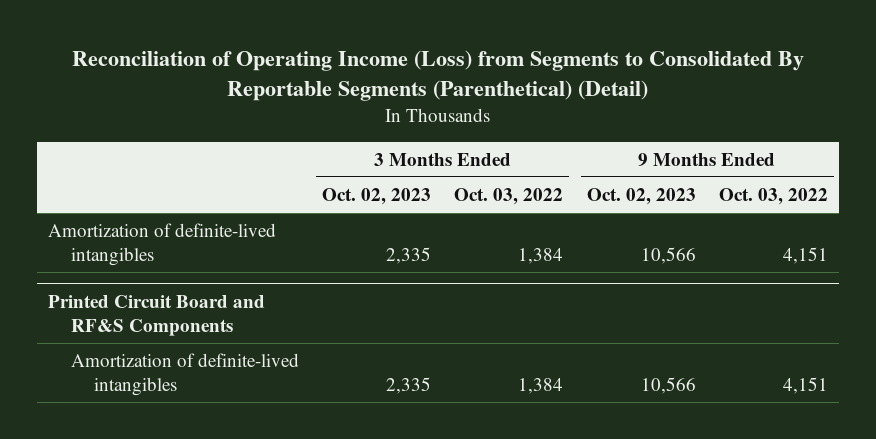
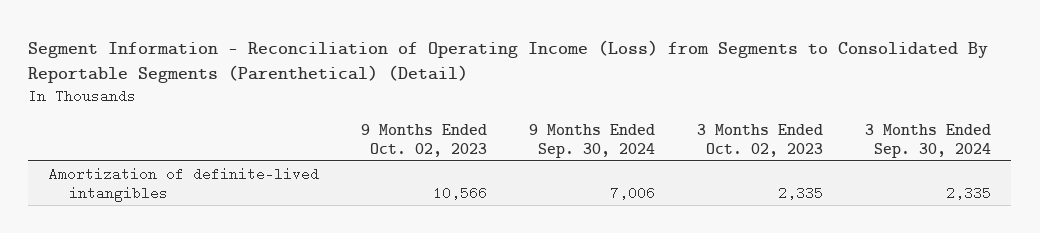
- Reconciliation of Operating Income (Loss) from Segments to Consolidated By Reportable Segments (Parenthetical) (Detail)
+ Segment Information - Reconciliation of Operating Income (Loss) from Segments to Consolidated By Reportable Segments (Parenthetical) (Detail)
- | 3 Months Ended Oct. 02, 2023 | 3 Months Ended Oct. 03, 2022 | 9 Months Ended Oct. 02, 2023 | 9 Months Ended Oct. 03, 2022
+ | 9 Months Ended Oct. 02, 2023 | 9 Months Ended Sep. 30, 2024 | 3 Months Ended Oct. 02, 2023 | 3 Months Ended Sep. 30, 2024
- Printed Circuit Board and RF&S Components
- Amortization of definite-lived intangibles | 2,335 | 1,384 | 10,566 | 4,151

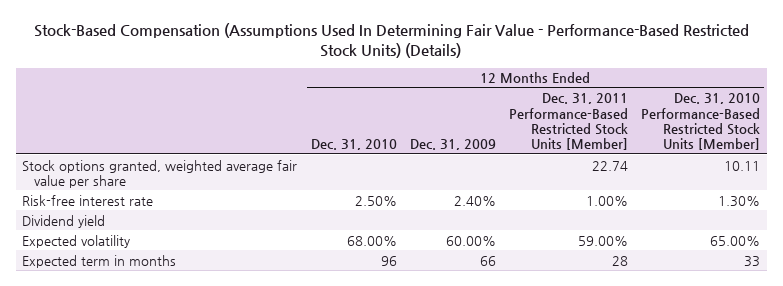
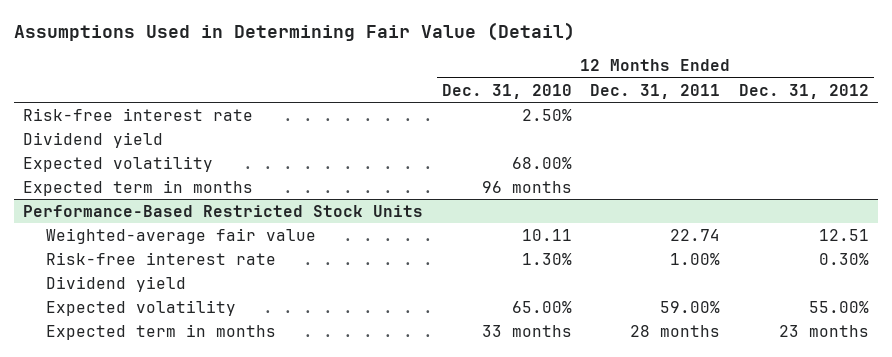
- Stock-Based Compensation (Assumptions Used In Determining Fair Value - Performance-Based Restricted Stock Units) (Details)
+ Assumptions Used in Determining Fair Value (Detail)
- | 12 Months Ended Dec. 31, 2010 | 12 Months Ended Dec. 31, 2009 | 12 Months Ended Dec. 31, 2011 Performance-Based Restricted Stock Units [Member] | 12 Months Ended Dec. 31, 2010 Performance-Based Restricted Stock Units [Member]
+ | 12 Months Ended Dec. 31, 2010 | 12 Months Ended Dec. 31, 2011 | 12 Months Ended Dec. 31, 2012
- Stock options granted, weighted average fair value per share | | | 22.74 | 10.11
- Expected term in months | 96 | 66 | 28 | 33
+ Expected term in months | 96 months | |
+ Performance-Based Restricted Stock Units
+ Weighted-average fair value | 10.11 | 22.74 | 12.51
+ Risk-free interest rate | 1.30% | 1.00% | 0.30%
+ Dividend yield
+ Expected volatility | 65.00% | 59.00% | 55.00%
+ Expected term in months | 33 months | 28 months | 23 months

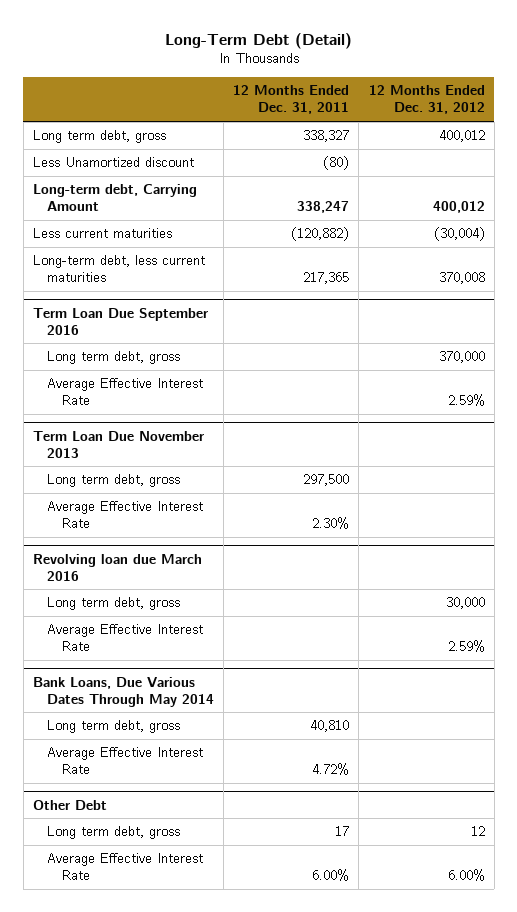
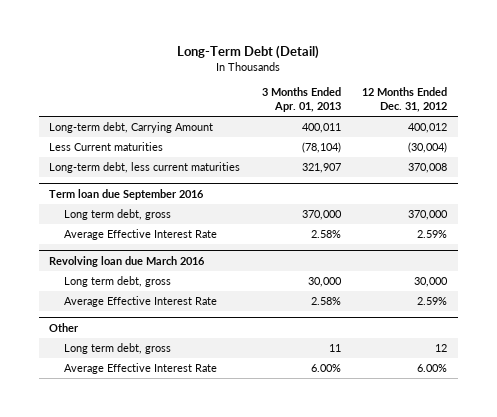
- | 12 Months Ended Dec. 31, 2011 | 12 Months Ended Dec. 31, 2012
+ | 3 Months Ended Apr. 01, 2013 | 12 Months Ended Dec. 31, 2012
- Long term debt, gross | 338,327 | 400,012
- Less Unamortized discount | (80) |
- Less current maturities | (120,882) | (30,004)
+ Less Current maturities | (78,104) | (30,004)
- Term Loan Due September 2016
+ Term loan due September 2016
- Term Loan Due November 2013
- Long term debt, gross | 297,500 |
- Average Effective Interest Rate | 2.30% |
- Bank Loans, Due Various Dates Through May 2014
- Long term debt, gross | 40,810 |
- Average Effective Interest Rate | 4.72% |
- Other Debt
+ Other

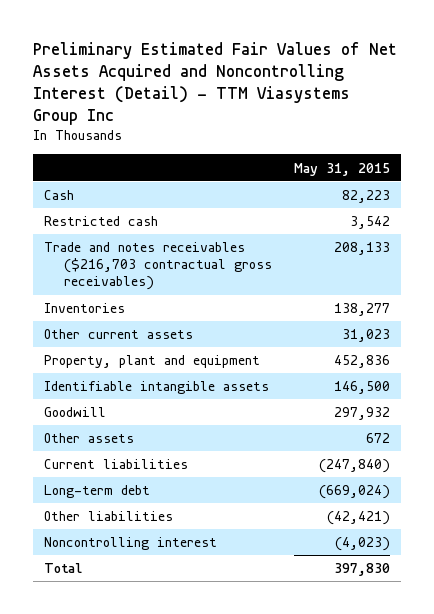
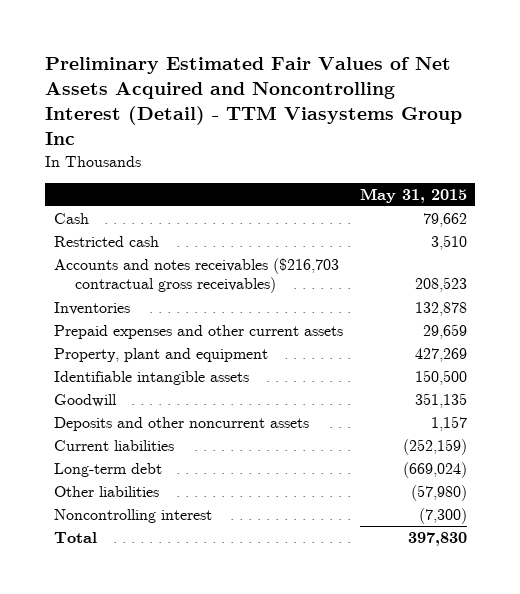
- Cash | 82,223
- Restricted cash | 3,542
- Trade and notes receivables ($216,703 contractual gross receivables) | 208,133
- Inventories | 138,277
- Other current assets | 31,023
- Property, plant and equipment | 452,836
- Identifiable intangible assets | 146,500
- Goodwill | 297,932
- Other assets | 672
- Current liabilities | (247,840)
+ Cash | 79,662
+ Restricted cash | 3,510
+ Accounts and notes receivables ($216,703 contractual gross receivables) | 208,523
+ Inventories | 132,878
+ Prepaid expenses and other current assets | 29,659
+ Property, plant and equipment | 427,269
+ Identifiable intangible assets | 150,500
+ Goodwill | 351,135
+ Deposits and other noncurrent assets | 1,157
+ Current liabilities | (252,159)
- Other liabilities | (42,421)
- Noncontrolling interest | (4,023)
+ Other liabilities | (57,980)
+ Noncontrolling interest | (7,300)

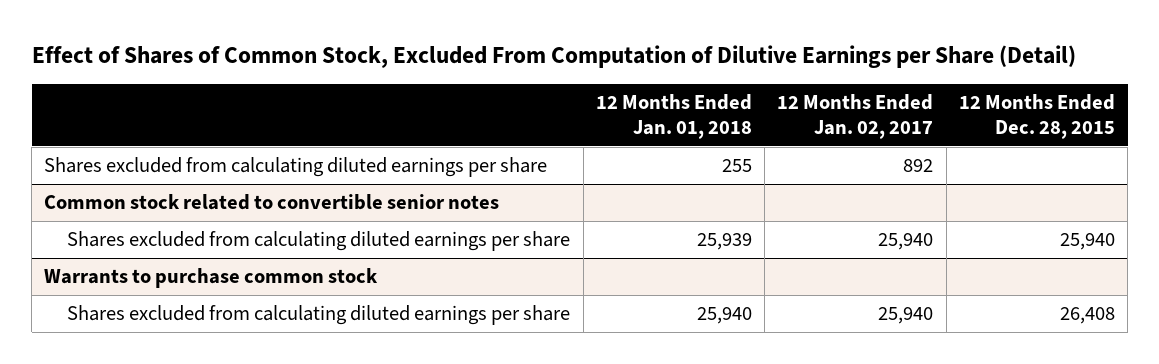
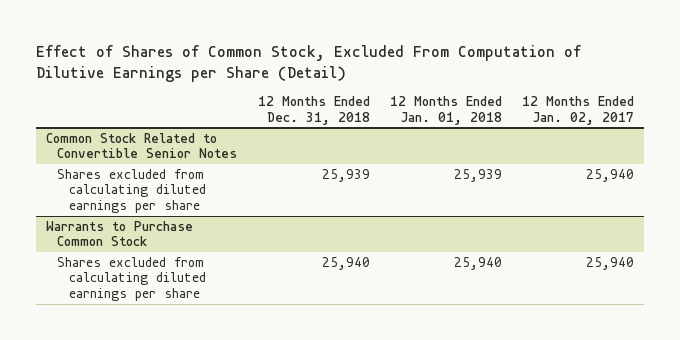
- | 12 Months Ended Jan. 01, 2018 | 12 Months Ended Jan. 02, 2017 | 12 Months Ended Dec. 28, 2015
+ | 12 Months Ended Dec. 31, 2018 | 12 Months Ended Jan. 01, 2018 | 12 Months Ended Jan. 02, 2017
- Shares excluded from calculating diluted earnings per share | 255 | 892 |
- Common stock related to convertible senior notes
+ Common Stock Related to Convertible Senior Notes
- Warrants to purchase common stock
+ Warrants to Purchase Common Stock

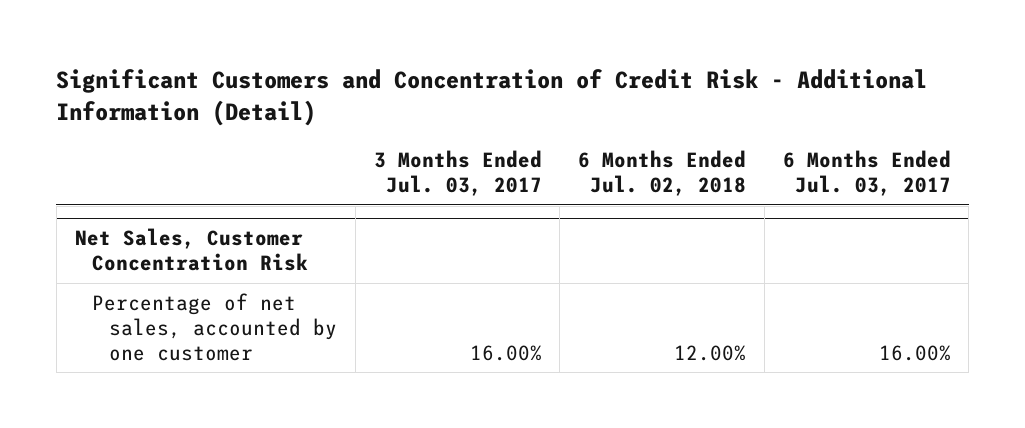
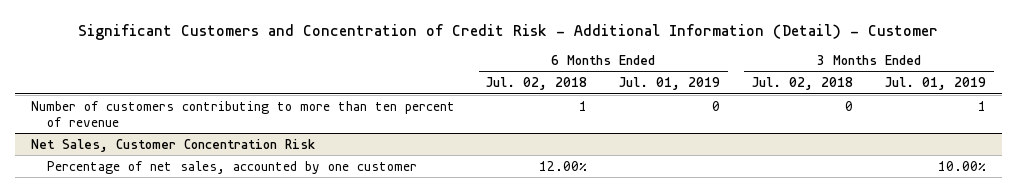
- Significant Customers and Concentration of Credit Risk - Additional Information (Detail)
+ Significant Customers and Concentration of Credit Risk - Additional Information (Detail) - Customer
- | 3 Months Ended Jul. 03, 2017 | 6 Months Ended Jul. 02, 2018 | 6 Months Ended Jul. 03, 2017
+ | 6 Months Ended Jul. 02, 2018 | 6 Months Ended Jul. 01, 2019 | 3 Months Ended Jul. 02, 2018 | 3 Months Ended Jul. 01, 2019
+ Number of customers contributing to more than ten percent of revenue | 1 | 0 | 0 | 1

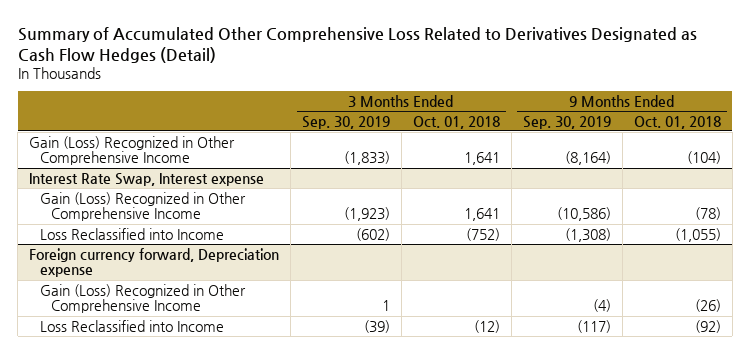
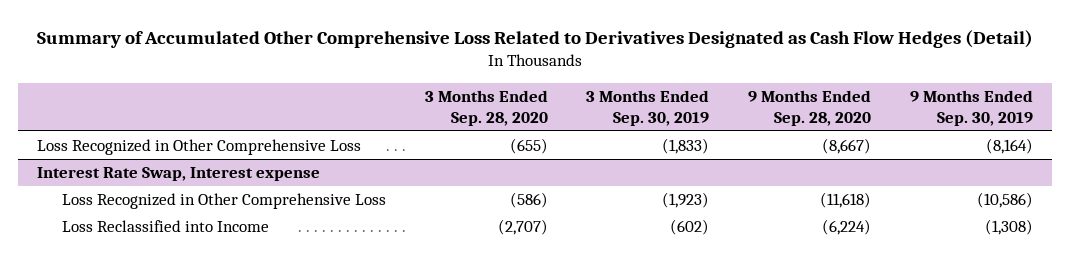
- | 3 Months Ended Sep. 30, 2019 | 3 Months Ended Oct. 01, 2018 | 9 Months Ended Sep. 30, 2019 | 9 Months Ended Oct. 01, 2018
+ | 3 Months Ended Sep. 28, 2020 | 3 Months Ended Sep. 30, 2019 | 9 Months Ended Sep. 28, 2020 | 9 Months Ended Sep. 30, 2019
- Gain (Loss) Recognized in Other Comprehensive Income | (1,833) | 1,641 | (8,164) | (104)
+ Loss Recognized in Other Comprehensive Loss | (655) | (1,833) | (8,667) | (8,164)
@ Interest Rate Swap, Interest expense
- Gain (Loss) Recognized in Other Comprehensive Income | (1,923) | 1,641 | (10,586) | (78)
+ Loss Recognized in Other Comprehensive Loss | (586) | (1,923) | (11,618) | (10,586)
- Foreign currency forward, Depreciation expense
- Gain (Loss) Recognized in Other Comprehensive Income | 1 | | (4) | (26)
- Loss Reclassified into Income | (39) | (12) | (117) | (92)

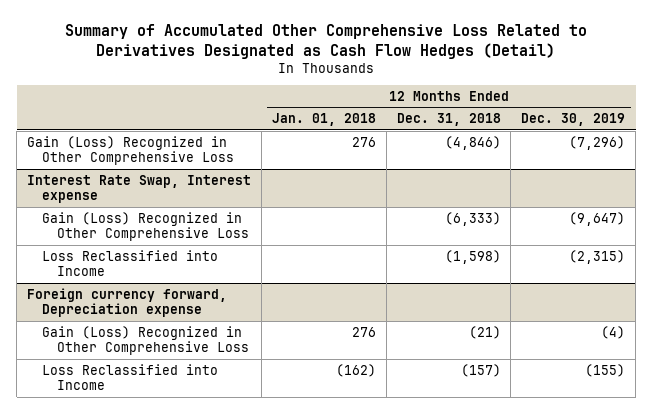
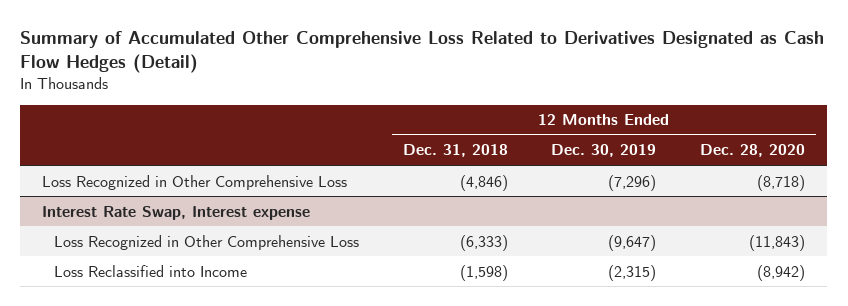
- | 12 Months Ended Jan. 01, 2018 | 12 Months Ended Dec. 31, 2018 | 12 Months Ended Dec. 30, 2019
+ | 12 Months Ended Dec. 31, 2018 | 12 Months Ended Dec. 30, 2019 | 12 Months Ended Dec. 28, 2020
- Gain (Loss) Recognized in Other Comprehensive Loss | 276 | (4,846) | (7,296)
+ Loss Recognized in Other Comprehensive Loss | (4,846) | (7,296) | (8,718)
@ Interest Rate Swap, Interest expense
- Gain (Loss) Recognized in Other Comprehensive Loss | | (6,333) | (9,647)
+ Loss Recognized in Other Comprehensive Loss | (6,333) | (9,647) | (11,843)
- Foreign currency forward, Depreciation expense
- Gain (Loss) Recognized in Other Comprehensive Loss | 276 | (21) | (4)
- Loss Reclassified into Income | (162) | (157) | (155)

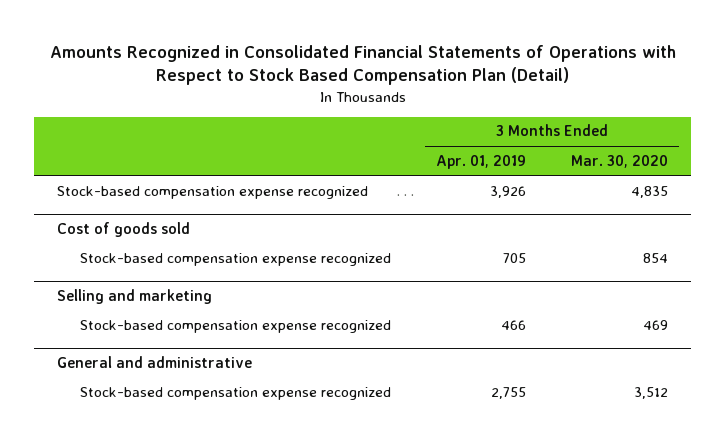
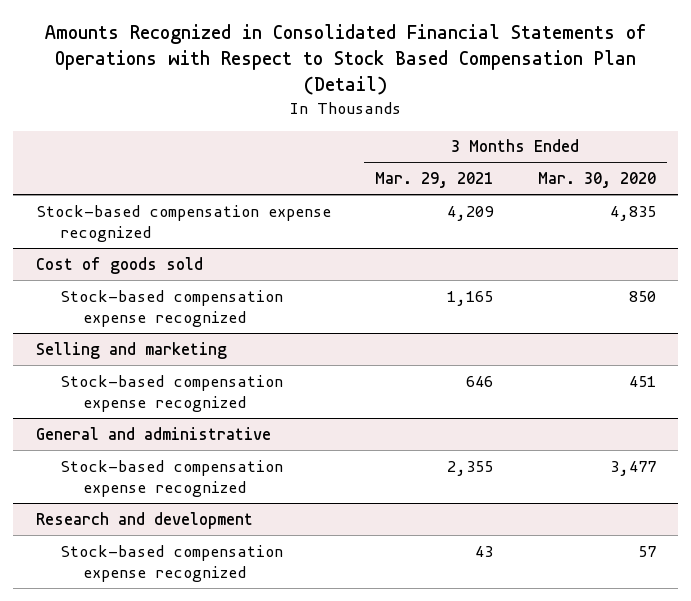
- | 3 Months Ended Apr. 01, 2019 | 3 Months Ended Mar. 30, 2020
+ | 3 Months Ended Mar. 29, 2021 | 3 Months Ended Mar. 30, 2020
@ Cost of goods sold
- Stock-based compensation expense recognized | 705 | 854
+ Stock-based compensation expense recognized | 1,165 | 850
@ Selling and marketing
- Stock-based compensation expense recognized | 466 | 469
+ Stock-based compensation expense recognized | 646 | 451
@ General and administrative
- Stock-based compensation expense recognized | 2,755 | 3,512
+ Stock-based compensation expense recognized | 2,355 | 3,477
+ Research and development
+ Stock-based compensation expense recognized | 43 | 57

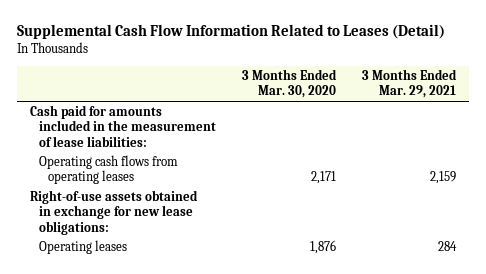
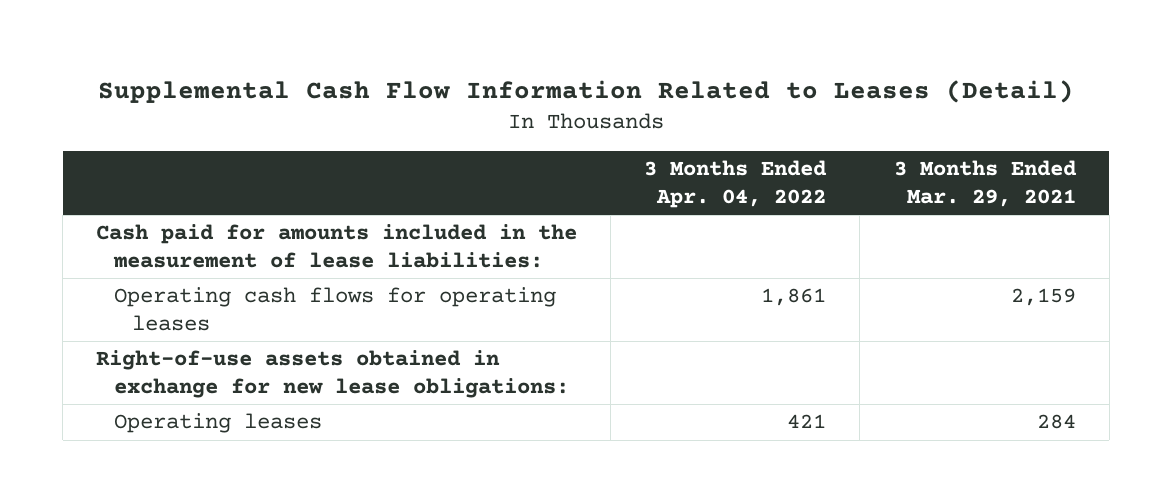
- | 3 Months Ended Mar. 30, 2020 | 3 Months Ended Mar. 29, 2021
+ | 3 Months Ended Apr. 04, 2022 | 3 Months Ended Mar. 29, 2021
- Operating cash flows from operating leases | 2,171 | 2,159
+ Operating cash flows for operating leases | 1,861 | 2,159

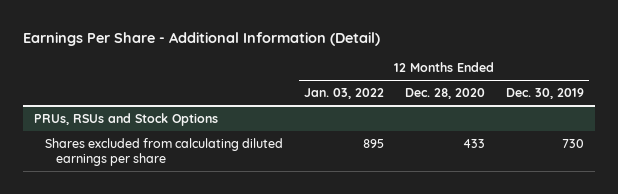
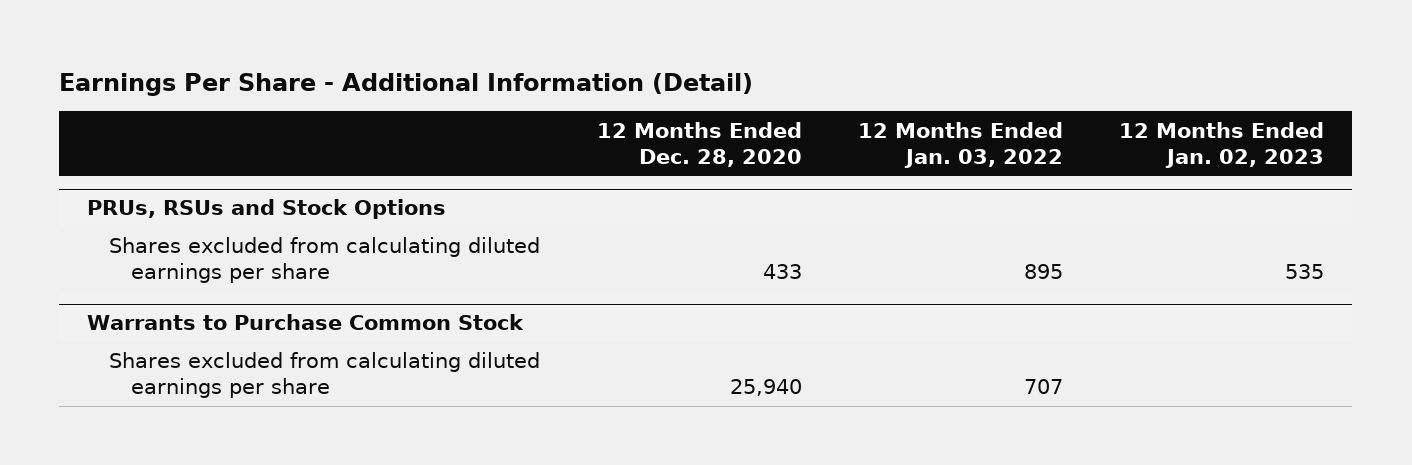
- | 12 Months Ended Jan. 03, 2022 | 12 Months Ended Dec. 28, 2020 | 12 Months Ended Dec. 30, 2019
+ | 12 Months Ended Dec. 28, 2020 | 12 Months Ended Jan. 03, 2022 | 12 Months Ended Jan. 02, 2023
+ Warrants to Purchase Common Stock
+ Shares excluded from calculating diluted earnings per share | 25,940 | 707 |

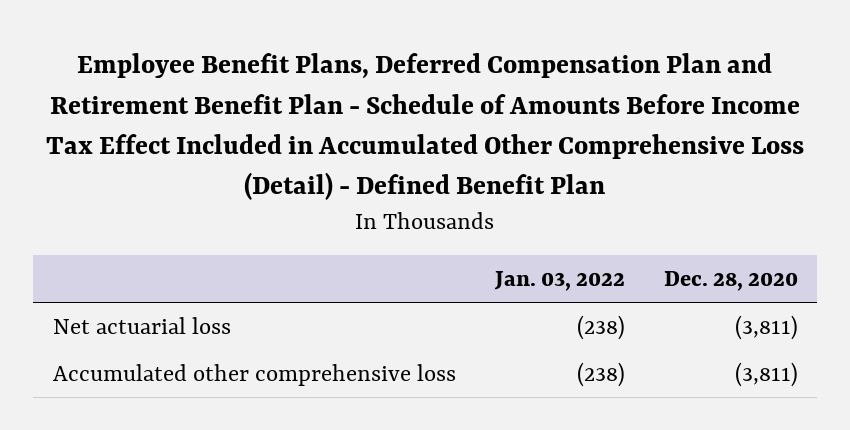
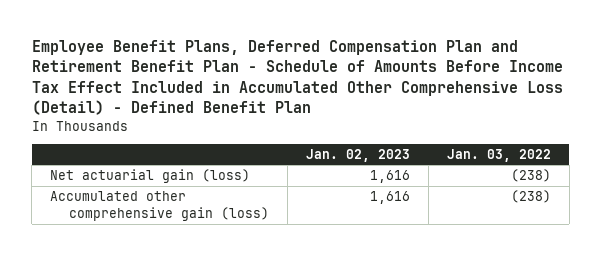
- | Jan. 03, 2022 | Dec. 28, 2020
+ | Jan. 02, 2023 | Jan. 03, 2022
- Net actuarial loss | (238) | (3,811)
- Accumulated other comprehensive loss | (238) | (3,811)
+ Net actuarial gain (loss) | 1,616 | (238)
+ Accumulated other comprehensive gain (loss) | 1,616 | (238)

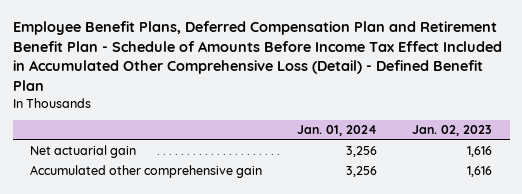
- | Jan. 02, 2023 | Jan. 03, 2022
+ | Jan. 01, 2024 | Jan. 02, 2023
- Net actuarial gain (loss) | 1,616 | (238)
- Accumulated other comprehensive gain (loss) | 1,616 | (238)
+ Net actuarial gain | 3,256 | 1,616
+ Accumulated other comprehensive gain | 3,256 | 1,616

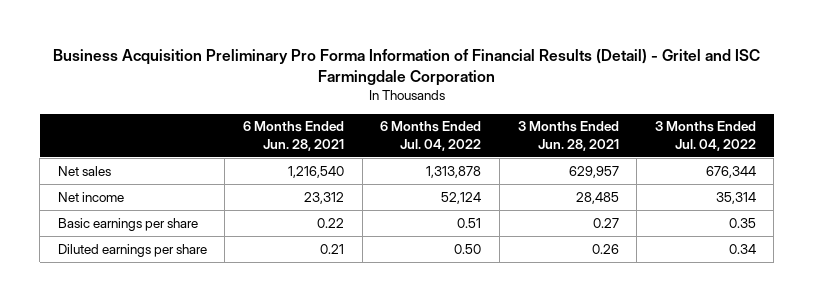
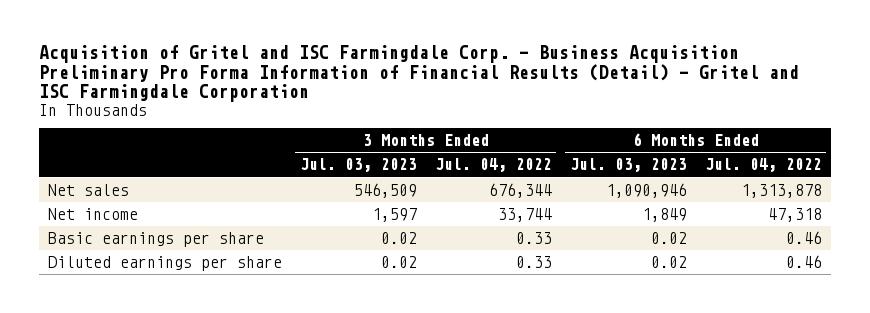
- Business Acquisition Preliminary Pro Forma Information of Financial Results (Detail) - Gritel and ISC Farmingdale Corporation
+ Acquisition of Gritel and ISC Farmingdale Corp. - Business Acquisition Preliminary Pro Forma Information of Financial Results (Detail) - Gritel and ISC Farmingdale Corporation
- | 6 Months Ended Jun. 28, 2021 | 6 Months Ended Jul. 04, 2022 | 3 Months Ended Jun. 28, 2021 | 3 Months Ended Jul. 04, 2022
+ | 3 Months Ended Jul. 03, 2023 | 3 Months Ended Jul. 04, 2022 | 6 Months Ended Jul. 03, 2023 | 6 Months Ended Jul. 04, 2022
- Net income | 23,312 | 52,124 | 28,485 | 35,314
- Basic earnings per share | 0.22 | 0.51 | 0.27 | 0.35
- Diluted earnings per share | 0.21 | 0.50 | 0.26 | 0.34
+ Net income | 1,597 | 33,744 | 1,849 | 47,318
+ Basic earnings per share | 0.02 | 0.33 | 0.02 | 0.46
+ Diluted earnings per share | 0.02 | 0.33 | 0.02 | 0.46

